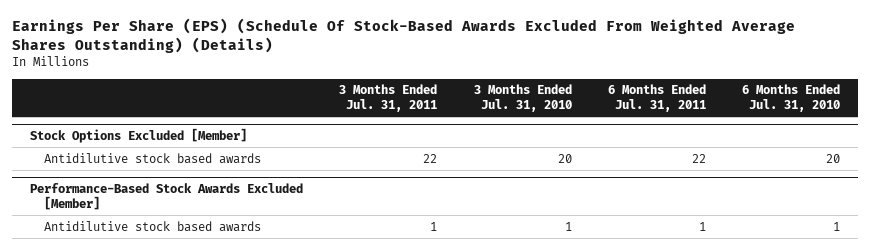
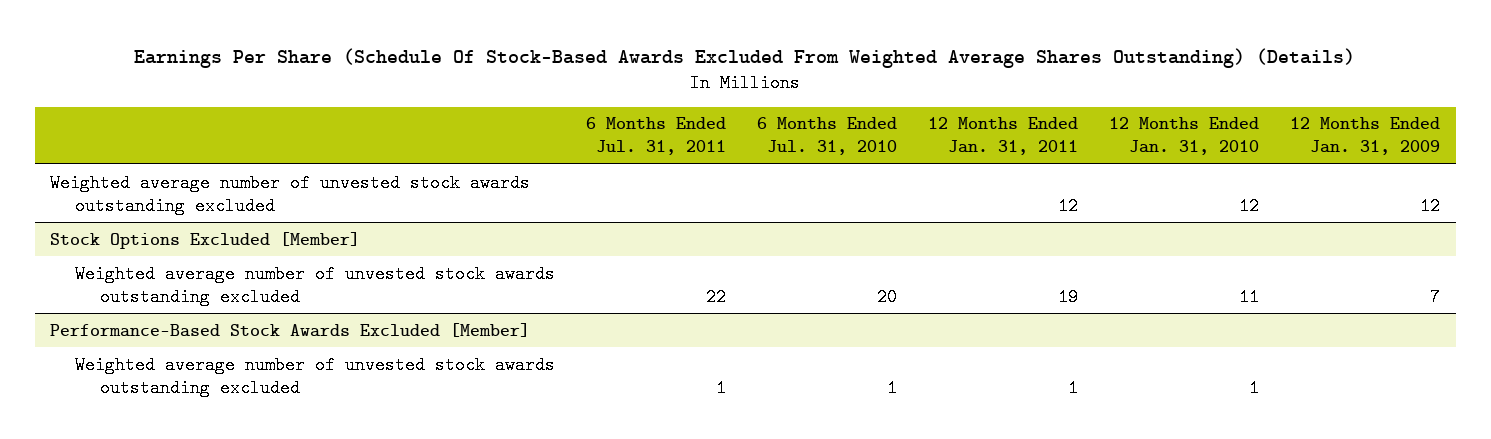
- Earnings Per Share (EPS) (Schedule Of Stock-Based Awards Excluded From Weighted Average Shares Outstanding) (Details)
+ Earnings Per Share (Schedule Of Stock-Based Awards Excluded From Weighted Average Shares Outstanding) (Details)
- | 3 Months Ended Jul. 31, 2011 | 3 Months Ended Jul. 31, 2010 | 6 Months Ended Jul. 31, 2011 | 6 Months Ended Jul. 31, 2010
+ | 6 Months Ended Jul. 31, 2011 | 6 Months Ended Jul. 31, 2010 | 12 Months Ended Jan. 31, 2011 | 12 Months Ended Jan. 31, 2010 | 12 Months Ended Jan. 31, 2009
+ Weighted average number of unvested stock awards outstanding excluded | | | 12 | 12 | 12
@ Stock Options Excluded [Member]
- Antidilutive stock based awards | 22 | 20 | 22 | 20
+ Weighted average number of unvested stock awards outstanding excluded | 22 | 20 | 19 | 11 | 7
@ Performance-Based Stock Awards Excluded [Member]
- Antidilutive stock based awards | 1 | 1 | 1 | 1
+ Weighted average number of unvested stock awards outstanding excluded | 1 | 1 | 1 | 1 |

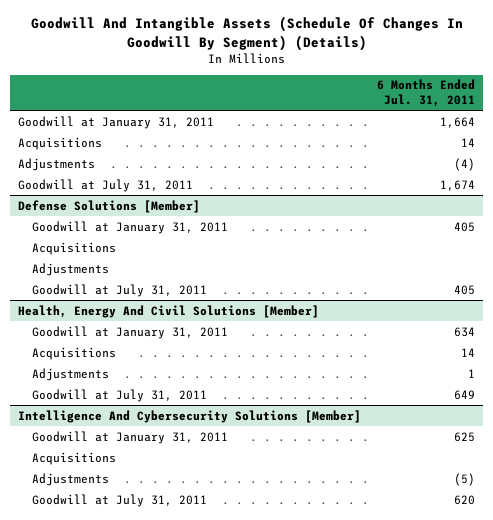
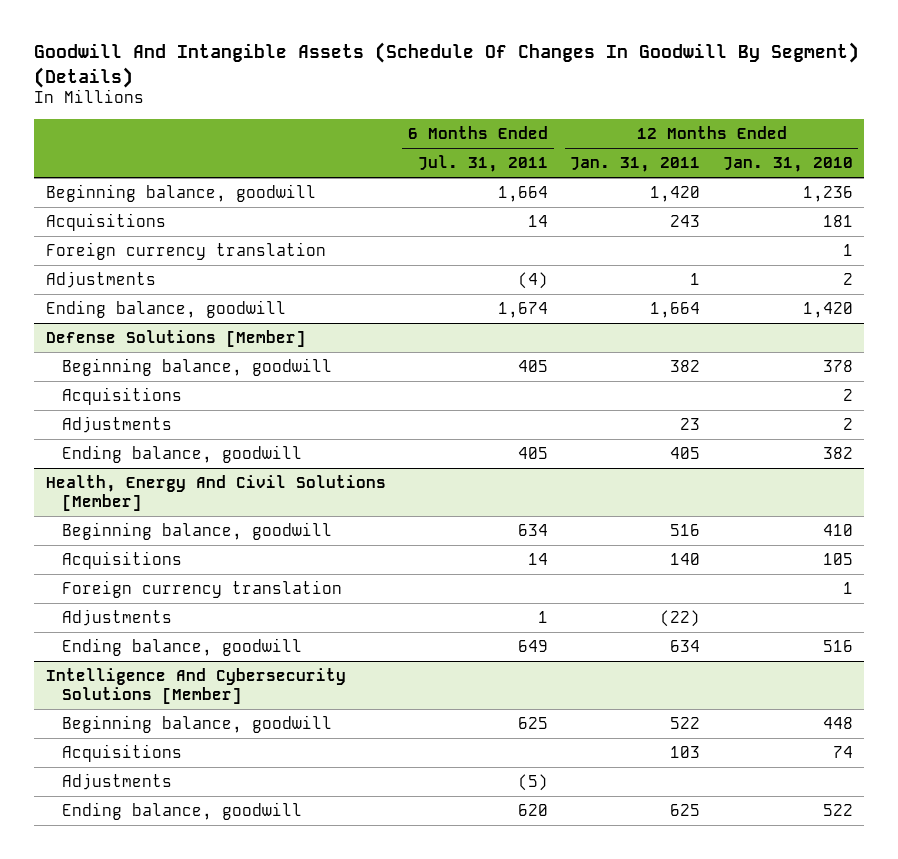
- | 6 Months Ended Jul. 31, 2011
+ | 6 Months Ended Jul. 31, 2011 | 12 Months Ended Jan. 31, 2011 | 12 Months Ended Jan. 31, 2010
- Goodwill at January 31, 2011 | 1,664
+ Beginning balance, goodwill | 1,664 | 1,420 | 1,236
+ Foreign currency translation | | | 1
- Goodwill at July 31, 2011 | 1,674
+ Ending balance, goodwill | 1,674 | 1,664 | 1,420
@ Defense Solutions [Member]
- Goodwill at January 31, 2011 | 405
+ Beginning balance, goodwill | 405 | 382 | 378
- Goodwill at July 31, 2011 | 405
+ Ending balance, goodwill | 405 | 405 | 382
@ Health, Energy And Civil Solutions [Member]
- Goodwill at January 31, 2011 | 634
+ Beginning balance, goodwill | 634 | 516 | 410
+ Foreign currency translation | | | 1
- Goodwill at July 31, 2011 | 649
+ Ending balance, goodwill | 649 | 634 | 516
@ Intelligence And Cybersecurity Solutions [Member]
- Goodwill at January 31, 2011 | 625
+ Beginning balance, goodwill | 625 | 522 | 448
- Goodwill at July 31, 2011 | 620
+ Ending balance, goodwill | 620 | 625 | 522

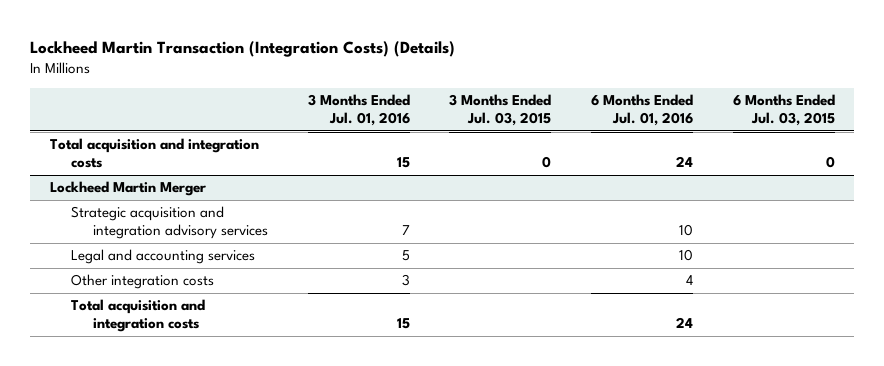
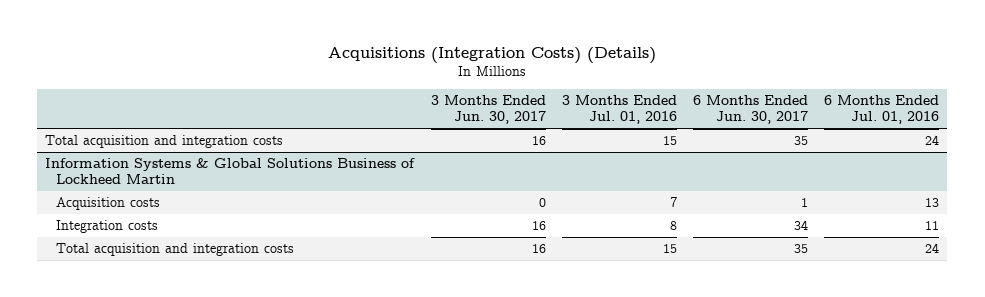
- Lockheed Martin Transaction (Integration Costs) (Details)
+ Acquisitions (Integration Costs) (Details)
- | 3 Months Ended Jul. 01, 2016 | 3 Months Ended Jul. 03, 2015 | 6 Months Ended Jul. 01, 2016 | 6 Months Ended Jul. 03, 2015
+ | 3 Months Ended Jun. 30, 2017 | 3 Months Ended Jul. 01, 2016 | 6 Months Ended Jun. 30, 2017 | 6 Months Ended Jul. 01, 2016
- Lockheed Martin Merger
- Strategic acquisition and integration advisory services | 7 | | 10 |
- Legal and accounting services | 5 | | 10 |
- Other integration costs | 3 | | 4 |
+ Information Systems & Global Solutions Business of Lockheed Martin
+ Acquisition costs | 0 | 7 | 1 | 13
+ Integration costs | 16 | 8 | 34 | 11

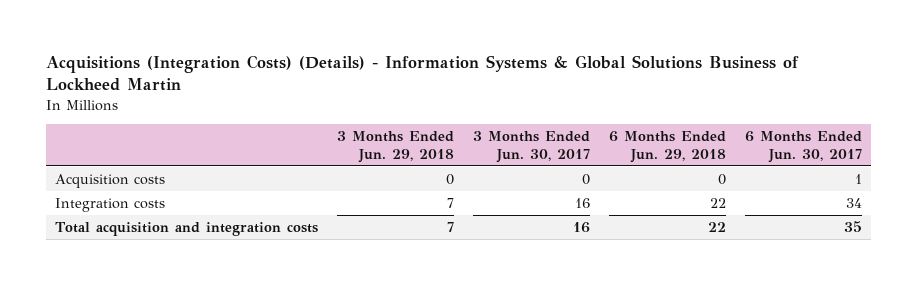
- Acquisitions (Integration Costs) (Details)
+ Acquisitions (Integration Costs) (Details) - Information Systems & Global Solutions Business of Lockheed Martin
- | 3 Months Ended Jun. 30, 2017 | 3 Months Ended Jul. 01, 2016 | 6 Months Ended Jun. 30, 2017 | 6 Months Ended Jul. 01, 2016
+ | 3 Months Ended Jun. 29, 2018 | 3 Months Ended Jun. 30, 2017 | 6 Months Ended Jun. 29, 2018 | 6 Months Ended Jun. 30, 2017
- Total acquisition and integration costs | 16 | 15 | 35 | 24
- Information Systems & Global Solutions Business of Lockheed Martin

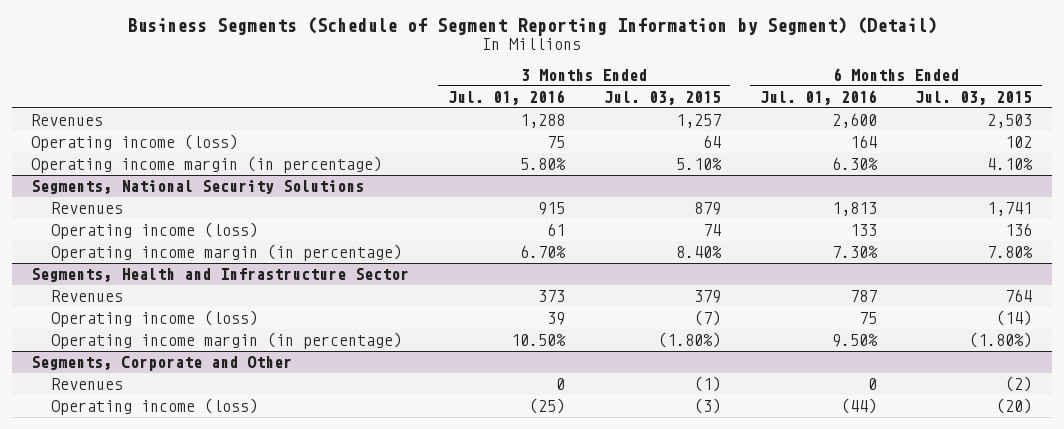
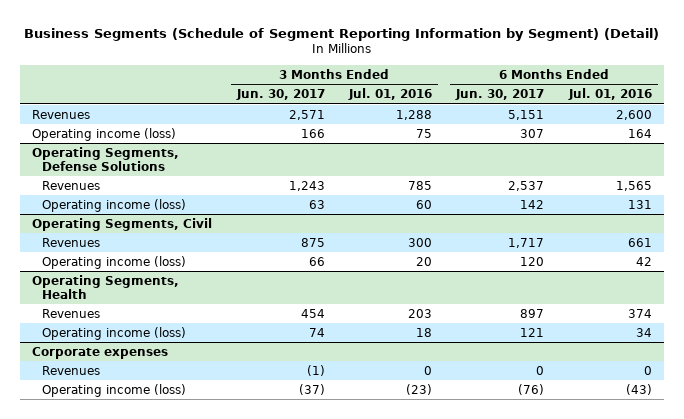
- | 3 Months Ended Jul. 01, 2016 | 3 Months Ended Jul. 03, 2015 | 6 Months Ended Jul. 01, 2016 | 6 Months Ended Jul. 03, 2015
+ | 3 Months Ended Jun. 30, 2017 | 3 Months Ended Jul. 01, 2016 | 6 Months Ended Jun. 30, 2017 | 6 Months Ended Jul. 01, 2016
- Operating income margin (in percentage) | 5.80% | 5.10% | 6.30% | 4.10%
- Segments, National Security Solutions
- Revenues | 915 | 879 | 1,813 | 1,741
- Operating income (loss) | 61 | 74 | 133 | 136
- Operating income margin (in percentage) | 6.70% | 8.40% | 7.30% | 7.80%
- Segments, Health and Infrastructure Sector
- Revenues | 373 | 379 | 787 | 764
- Operating income (loss) | 39 | (7) | 75 | (14)
- Operating income margin (in percentage) | 10.50% | (1.80%) | 9.50% | (1.80%)
- Segments, Corporate and Other
+ Operating Segments, Defense Solutions
+ Revenues | 1,243 | 785 | 2,537 | 1,565
+ Operating income (loss) | 63 | 60 | 142 | 131
+ Operating Segments, Civil
+ Revenues | 875 | 300 | 1,717 | 661
+ Operating income (loss) | 66 | 20 | 120 | 42
+ Operating Segments, Health
+ Revenues | 454 | 203 | 897 | 374
+ Operating income (loss) | 74 | 18 | 121 | 34
+ Corporate expenses
- Operating income (loss) | (25) | (3) | (44) | (20)
+ Operating income (loss) | (37) | (23) | (76) | (43)

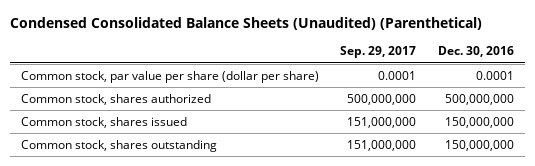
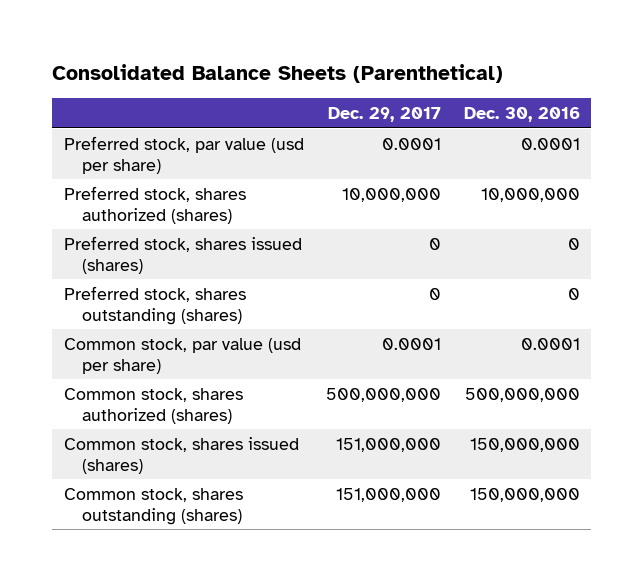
- Condensed Consolidated Balance Sheets (Unaudited) (Parenthetical)
+ Consolidated Balance Sheets (Parenthetical)
- | Sep. 29, 2017 | Dec. 30, 2016
+ | Dec. 29, 2017 | Dec. 30, 2016
- Common stock, par value per share (dollar per share) | 0.0001 | 0.0001
- Common stock, shares authorized | 500,000,000 | 500,000,000
- Common stock, shares issued | 151,000,000 | 150,000,000
- Common stock, shares outstanding | 151,000,000 | 150,000,000
+ Preferred stock, par value (usd per share) | 0.0001 | 0.0001
+ Preferred stock, shares authorized (shares) | 10,000,000 | 10,000,000
+ Preferred stock, shares issued (shares) | 0 | 0
+ Preferred stock, shares outstanding (shares) | 0 | 0
+ Common stock, par value (usd per share) | 0.0001 | 0.0001
+ Common stock, shares authorized (shares) | 500,000,000 | 500,000,000
+ Common stock, shares issued (shares) | 151,000,000 | 150,000,000
+ Common stock, shares outstanding (shares) | 151,000,000 | 150,000,000

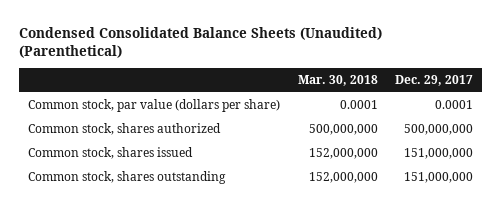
- Consolidated Balance Sheets (Parenthetical)
+ Condensed Consolidated Balance Sheets (Unaudited) (Parenthetical)
- | Dec. 29, 2017 | Dec. 30, 2016
+ | Mar. 30, 2018 | Dec. 29, 2017
- Preferred stock, par value (usd per share) | 0.0001 | 0.0001
- Preferred stock, shares authorized (shares) | 10,000,000 | 10,000,000
- Preferred stock, shares issued (shares) | 0 | 0
- Preferred stock, shares outstanding (shares) | 0 | 0
- Common stock, par value (usd per share) | 0.0001 | 0.0001
- Common stock, shares authorized (shares) | 500,000,000 | 500,000,000
- Common stock, shares issued (shares) | 151,000,000 | 150,000,000
- Common stock, shares outstanding (shares) | 151,000,000 | 150,000,000
+ Common stock, par value (dollars per share) | 0.0001 | 0.0001
+ Common stock, shares authorized | 500,000,000 | 500,000,000
+ Common stock, shares issued | 152,000,000 | 151,000,000
+ Common stock, shares outstanding | 152,000,000 | 151,000,000

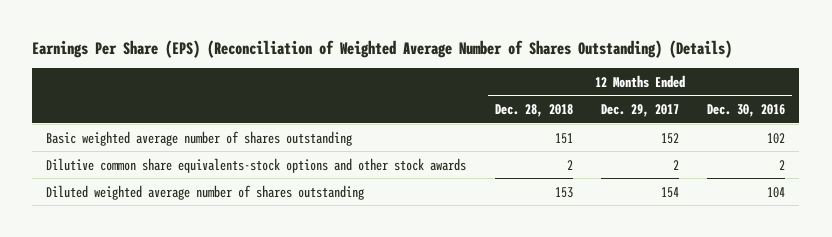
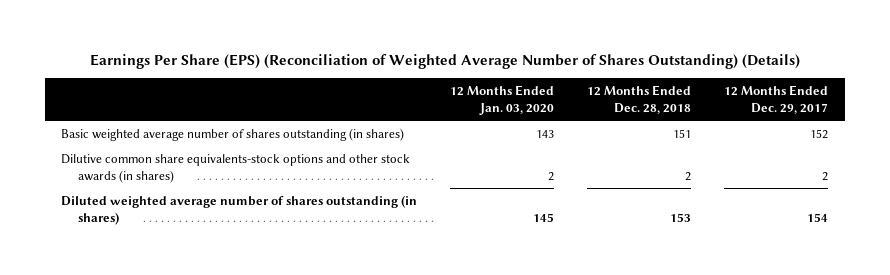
- | 12 Months Ended Dec. 28, 2018 | 12 Months Ended Dec. 29, 2017 | 12 Months Ended Dec. 30, 2016
+ | 12 Months Ended Jan. 03, 2020 | 12 Months Ended Dec. 28, 2018 | 12 Months Ended Dec. 29, 2017
- Basic weighted average number of shares outstanding | 151 | 152 | 102
- Dilutive common share equivalents-stock options and other stock awards | 2 | 2 | 2
- Diluted weighted average number of shares outstanding | 153 | 154 | 104
+ Basic weighted average number of shares outstanding (in shares) | 143 | 151 | 152
+ Dilutive common share equivalents-stock options and other stock awards (in shares) | 2 | 2 | 2
+ Diluted weighted average number of shares outstanding (in shares) | 145 | 153 | 154

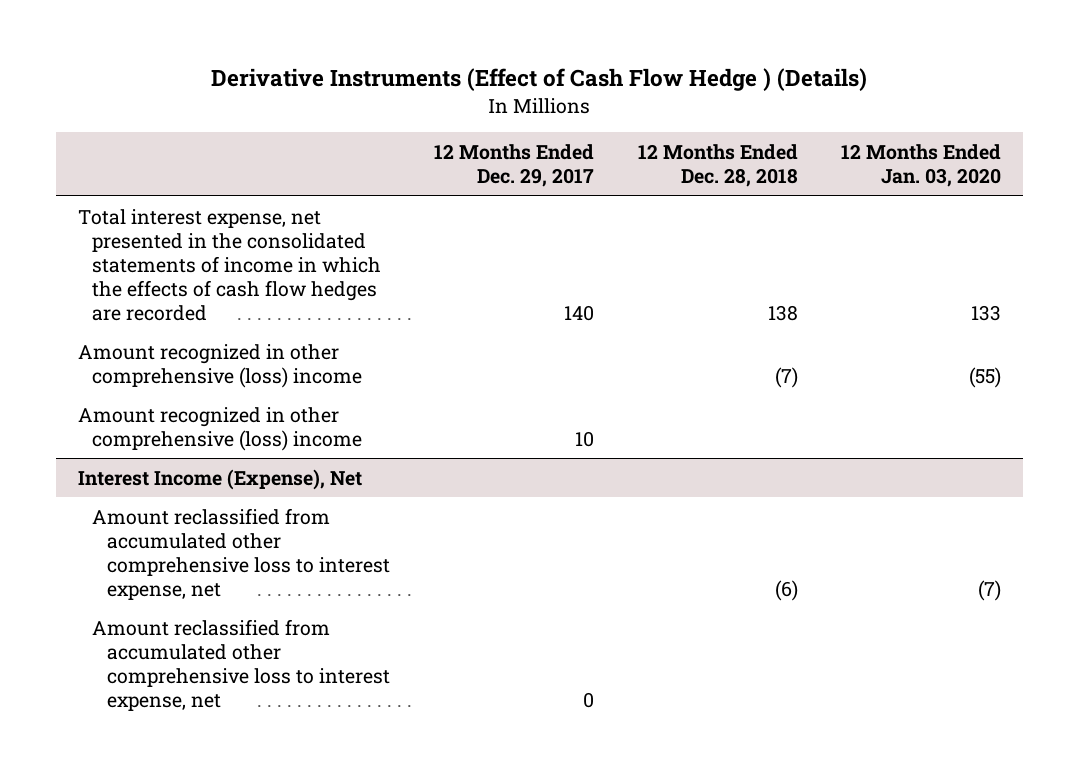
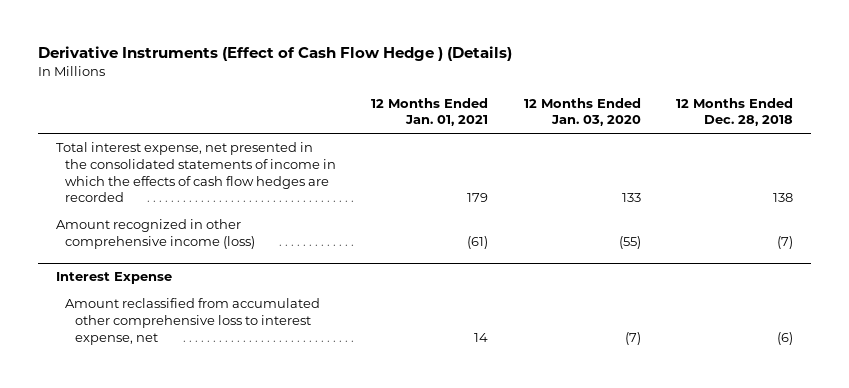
- | 12 Months Ended Dec. 29, 2017 | 12 Months Ended Dec. 28, 2018 | 12 Months Ended Jan. 03, 2020
+ | 12 Months Ended Jan. 01, 2021 | 12 Months Ended Jan. 03, 2020 | 12 Months Ended Dec. 28, 2018
- Amount recognized in other comprehensive (loss) income | | (7) | (55)
- Amount recognized in other comprehensive (loss) income | 10 | |
- Interest Income (Expense), Net
+ Amount recognized in other comprehensive income (loss) | (61) | (55) | (7)
+ Interest Expense
- Amount reclassified from accumulated other comprehensive loss to interest expense, net | 0 | |

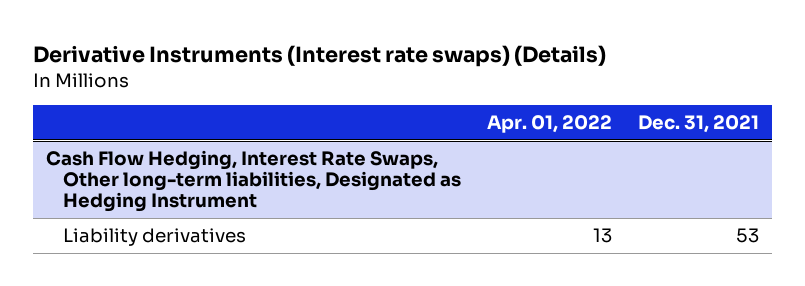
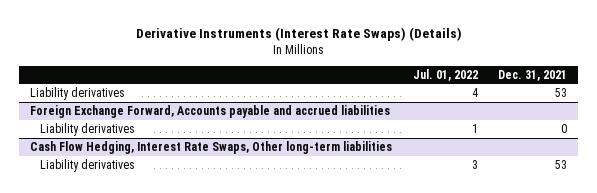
- Derivative Instruments (Interest rate swaps) (Details)
+ Derivative Instruments (Interest Rate Swaps) (Details)
- | Apr. 01, 2022 | Dec. 31, 2021
+ | Jul. 01, 2022 | Dec. 31, 2021
- Cash Flow Hedging, Interest Rate Swaps, Other long-term liabilities, Designated as Hedging Instrument
+ Foreign Exchange Forward, Accounts payable and accrued liabilities
+ Liability derivatives | 1 | 0
+ Cash Flow Hedging, Interest Rate Swaps, Other long-term liabilities
+ Liability derivatives | 3 | 53

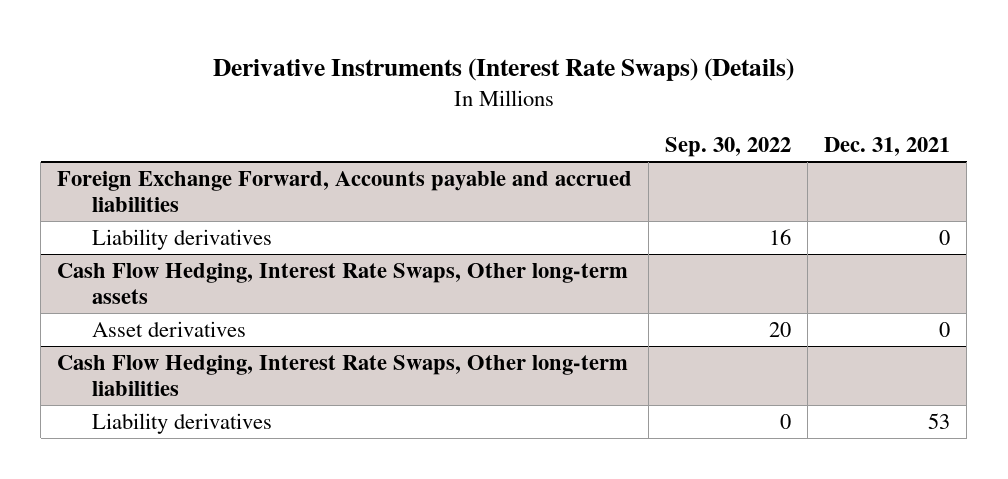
- | Jul. 01, 2022 | Dec. 31, 2021
+ | Sep. 30, 2022 | Dec. 31, 2021
- Liability derivatives | 4 | 53
+ Cash Flow Hedging, Interest Rate Swaps, Other long-term assets
+ Asset derivatives | 20 | 0

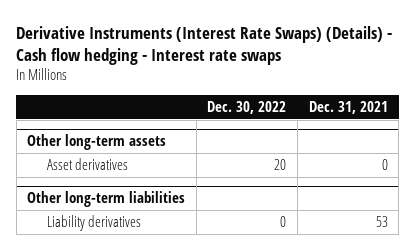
- Derivative Instruments (Interest Rate Swaps) (Details)
+ Derivative Instruments (Interest Rate Swaps) (Details) - Cash flow hedging - Interest rate swaps
- | Sep. 30, 2022 | Dec. 31, 2021
+ | Dec. 30, 2022 | Dec. 31, 2021
- Foreign Exchange Forward, Accounts payable and accrued liabilities
- Liability derivatives | 16 | 0
- Cash Flow Hedging, Interest Rate Swaps, Other long-term assets
+ Other long-term assets
- Cash Flow Hedging, Interest Rate Swaps, Other long-term liabilities
+ Other long-term liabilities

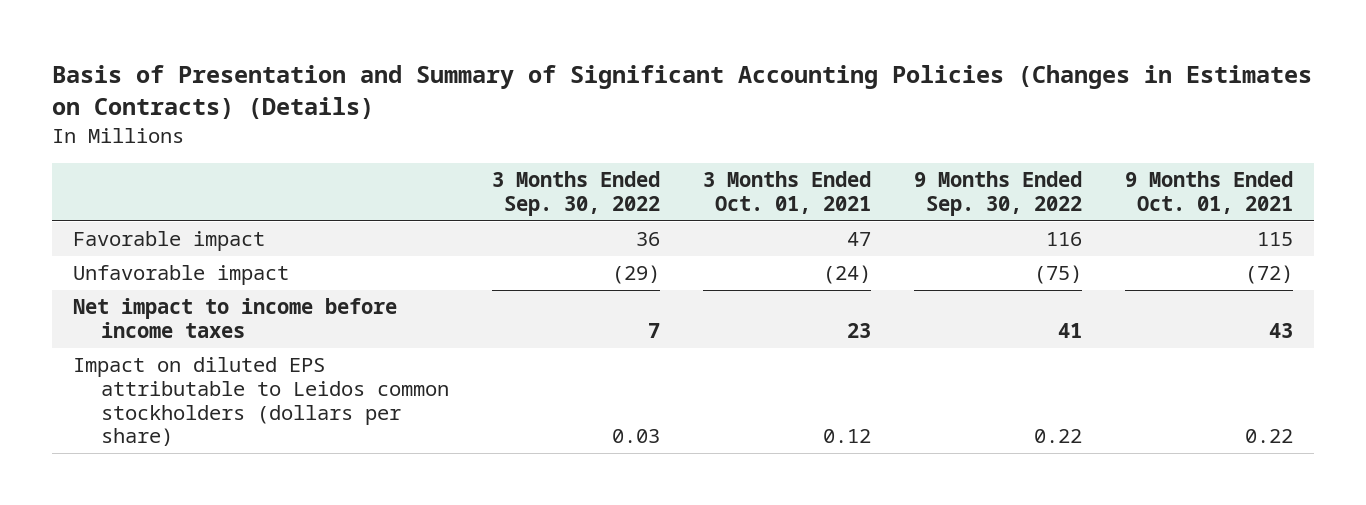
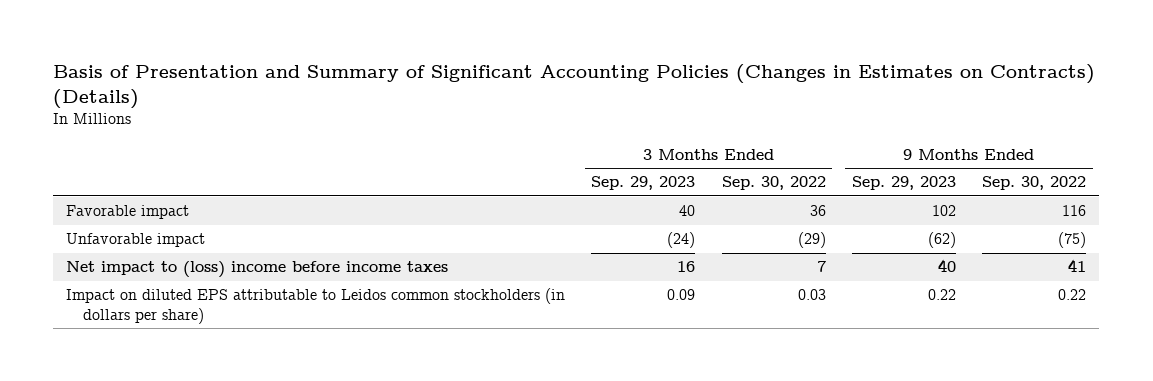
- | 3 Months Ended Sep. 30, 2022 | 3 Months Ended Oct. 01, 2021 | 9 Months Ended Sep. 30, 2022 | 9 Months Ended Oct. 01, 2021
+ | 3 Months Ended Sep. 29, 2023 | 3 Months Ended Sep. 30, 2022 | 9 Months Ended Sep. 29, 2023 | 9 Months Ended Sep. 30, 2022
- Net impact to income before income taxes | 7 | 23 | 41 | 43
- Impact on diluted EPS attributable to Leidos common stockholders (dollars per share) | 0.03 | 0.12 | 0.22 | 0.22
+ Net impact to (loss) income before income taxes | 16 | 7 | 40 | 41
+ Impact on diluted EPS attributable to Leidos common stockholders (in dollars per share) | 0.09 | 0.03 | 0.22 | 0.22

